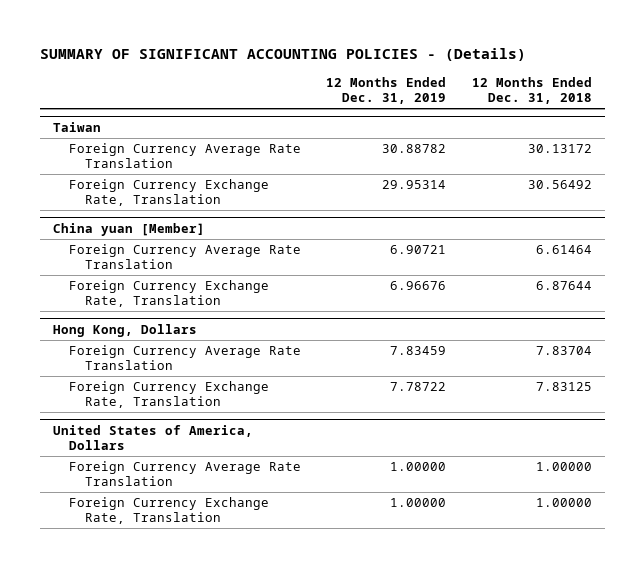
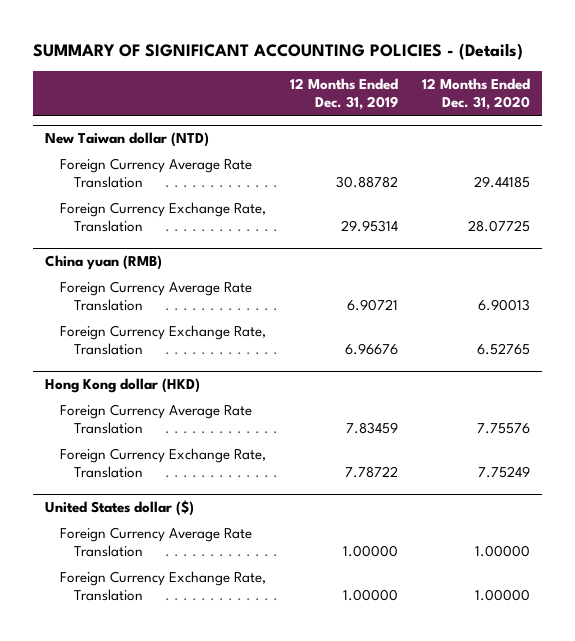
- | 12 Months Ended Dec. 31, 2019 | 12 Months Ended Dec. 31, 2018
+ | 12 Months Ended Dec. 31, 2019 | 12 Months Ended Dec. 31, 2020
- Taiwan
+ New Taiwan dollar (NTD)
- China yuan [Member]
+ China yuan (RMB)
- Hong Kong, Dollars
+ Hong Kong dollar (HKD)
- United States of America, Dollars
+ United States dollar ($)

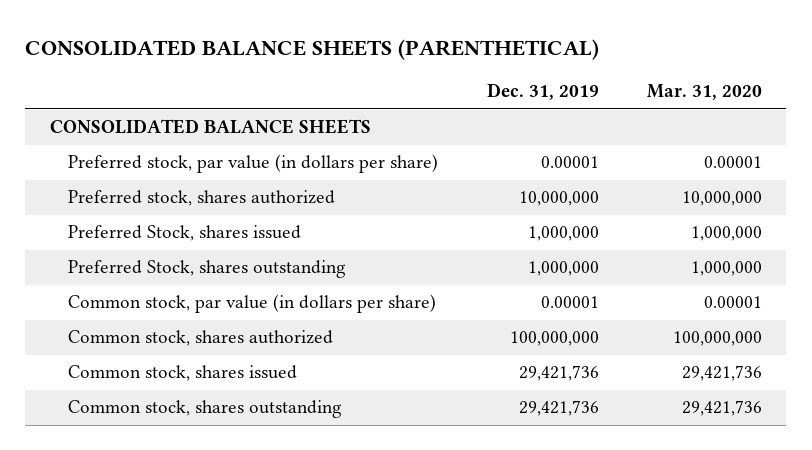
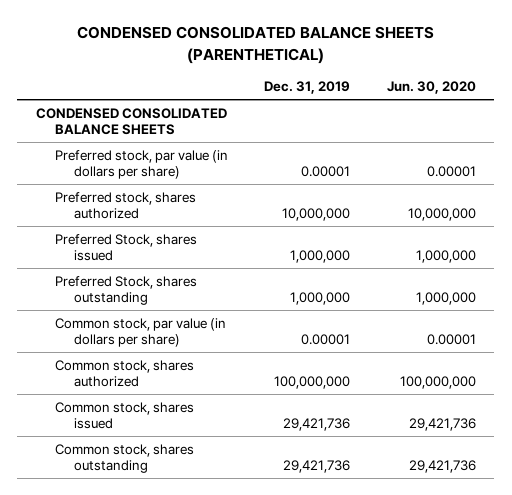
- CONSOLIDATED BALANCE SHEETS (PARENTHETICAL)
+ CONDENSED CONSOLIDATED BALANCE SHEETS (PARENTHETICAL)
- | Dec. 31, 2019 | Mar. 31, 2020
+ | Dec. 31, 2019 | Jun. 30, 2020
- CONSOLIDATED BALANCE SHEETS
+ CONDENSED CONSOLIDATED BALANCE SHEETS

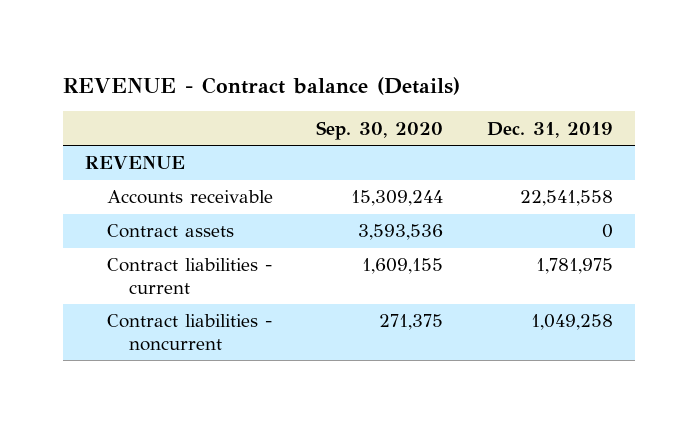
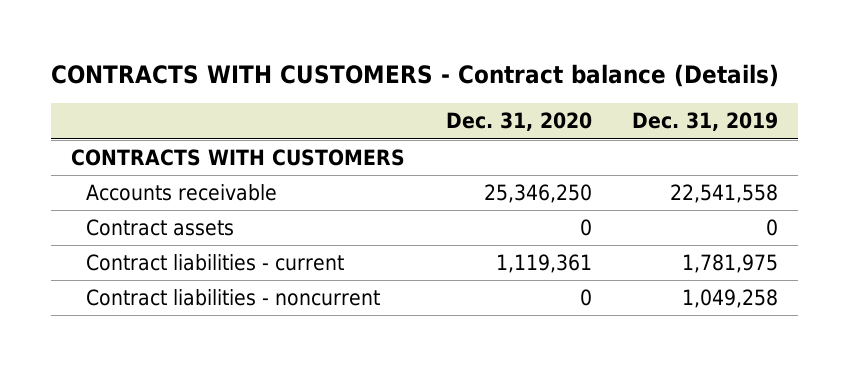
- REVENUE - Contract balance (Details)
+ CONTRACTS WITH CUSTOMERS - Contract balance (Details)
- | Sep. 30, 2020 | Dec. 31, 2019
+ | Dec. 31, 2020 | Dec. 31, 2019
- REVENUE
+ CONTRACTS WITH CUSTOMERS

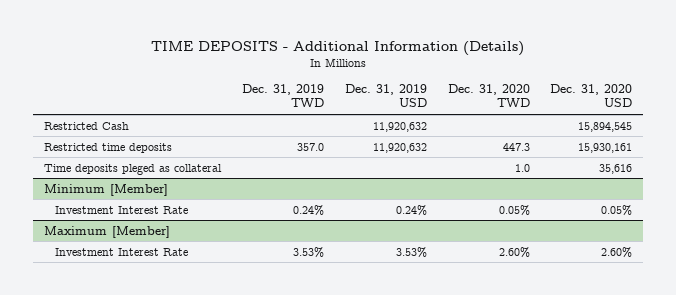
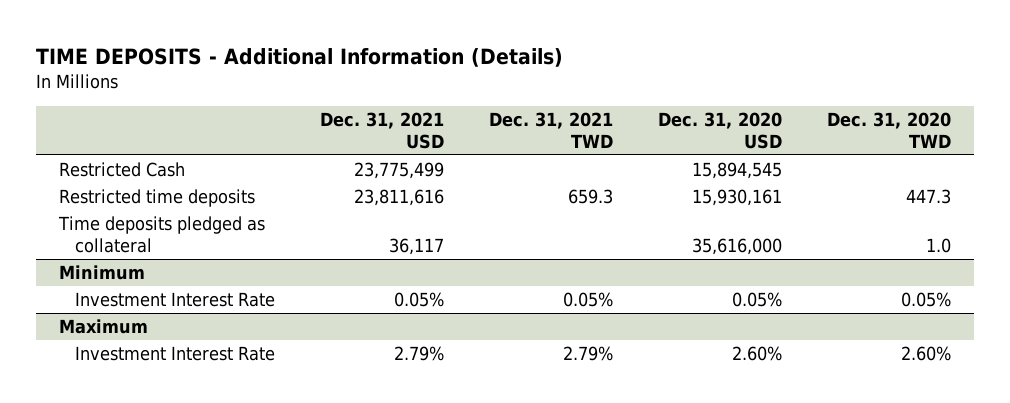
- | Dec. 31, 2019 TWD | Dec. 31, 2019 USD | Dec. 31, 2020 TWD | Dec. 31, 2020 USD
+ | Dec. 31, 2021 USD | Dec. 31, 2021 TWD | Dec. 31, 2020 USD | Dec. 31, 2020 TWD
- Time deposits pleged as collateral | | | 1.0 | 35,616
- Minimum [Member]
+ Time deposits pledged as collateral | 36,117 | | 35,616,000 | 1.0
+ Minimum
- Maximum [Member]
+ Maximum

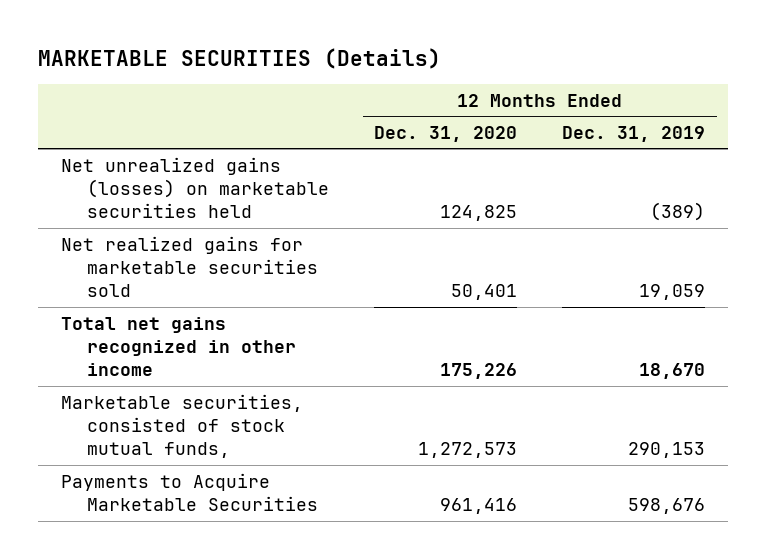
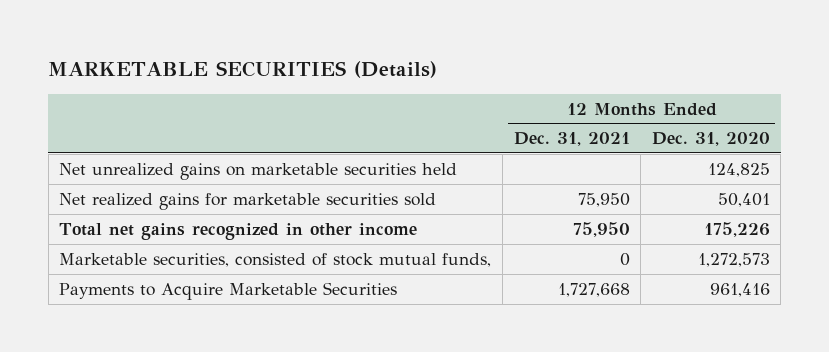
- | 12 Months Ended Dec. 31, 2020 | 12 Months Ended Dec. 31, 2019
+ | 12 Months Ended Dec. 31, 2021 | 12 Months Ended Dec. 31, 2020
- Net unrealized gains (losses) on marketable securities held | 124,825 | (389)
+ Net unrealized gains on marketable securities held | | 124,825

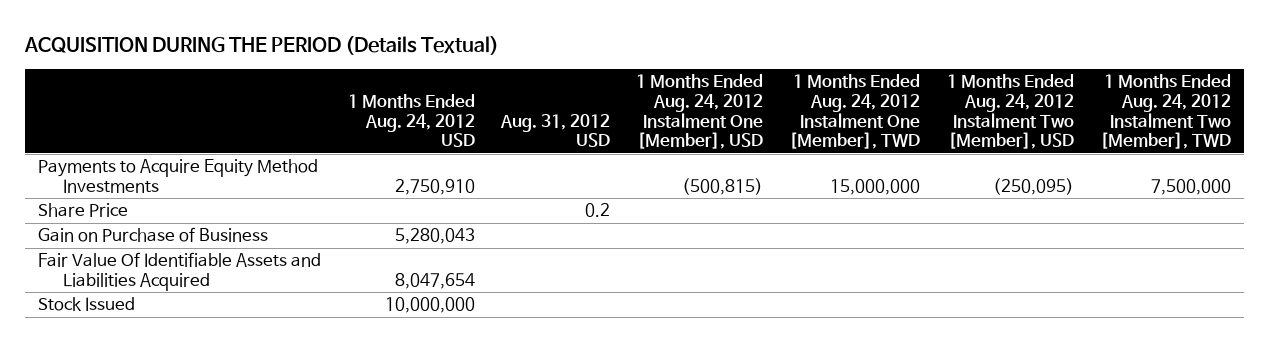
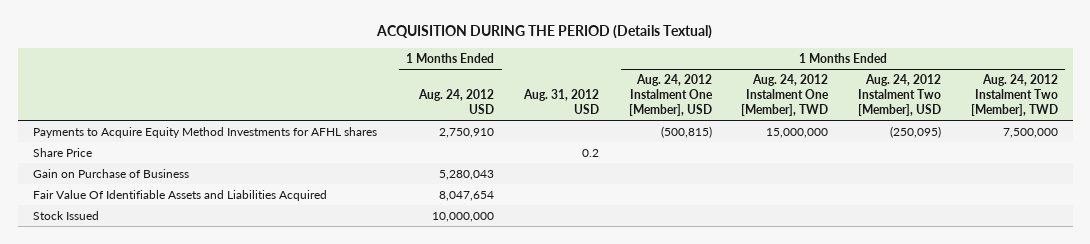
- Payments to Acquire Equity Method Investments | 2,750,910 | | (500,815) | 15,000,000 | (250,095) | 7,500,000
+ Payments to Acquire Equity Method Investments for AFHL shares | 2,750,910 | | (500,815) | 15,000,000 | (250,095) | 7,500,000

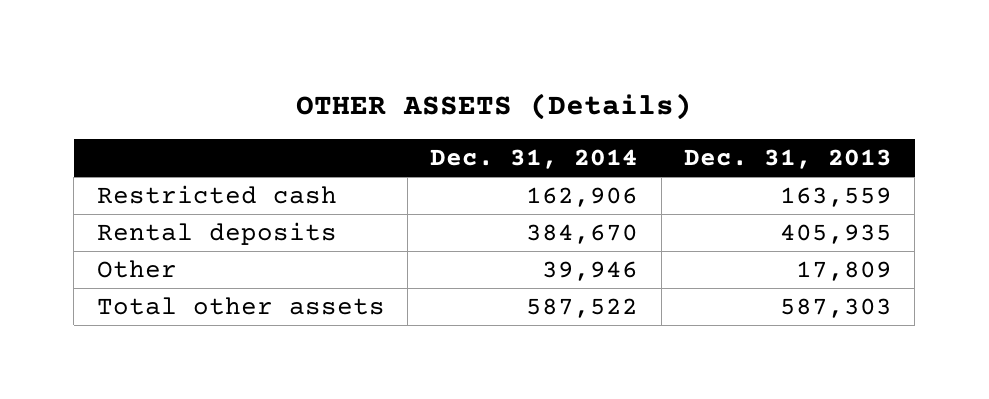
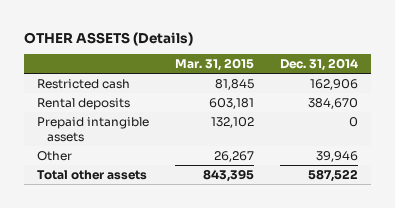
- | Dec. 31, 2014 | Dec. 31, 2013
+ | Mar. 31, 2015 | Dec. 31, 2014
+ Prepaid intangible assets | 132,102 | 0

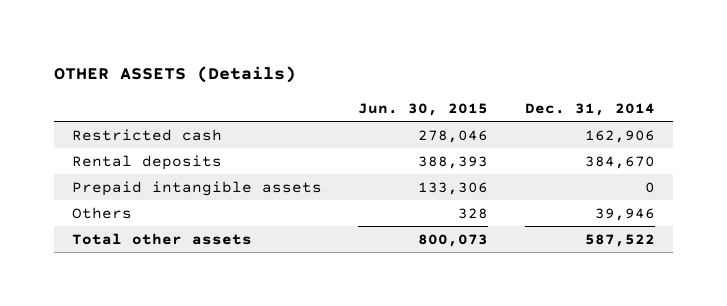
- | Mar. 31, 2015 | Dec. 31, 2014
+ | Jun. 30, 2015 | Dec. 31, 2014
- Other | 26,267 | 39,946
+ Others | 328 | 39,946

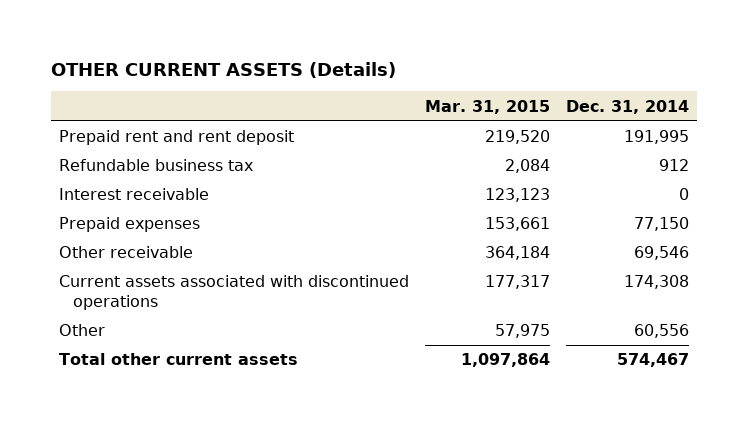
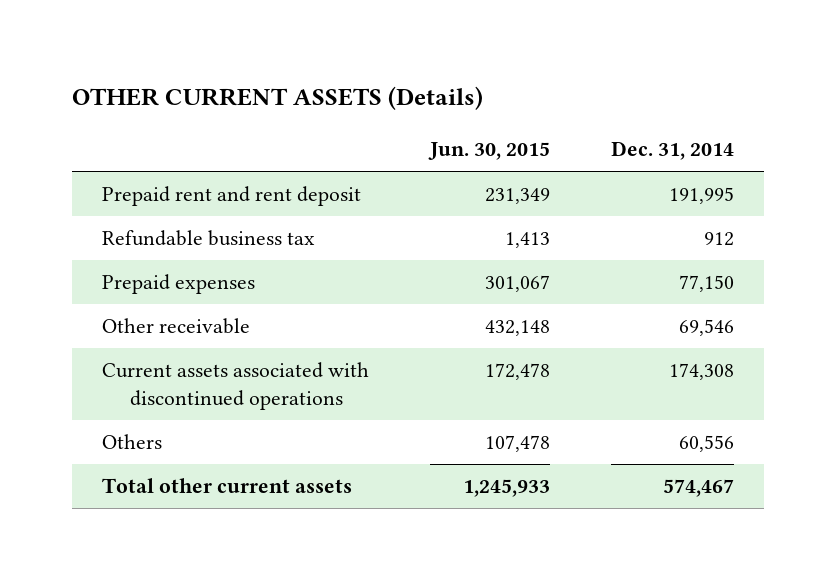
- | Mar. 31, 2015 | Dec. 31, 2014
+ | Jun. 30, 2015 | Dec. 31, 2014
- Interest receivable | 123,123 | 0
- Other | 57,975 | 60,556
+ Others | 107,478 | 60,556

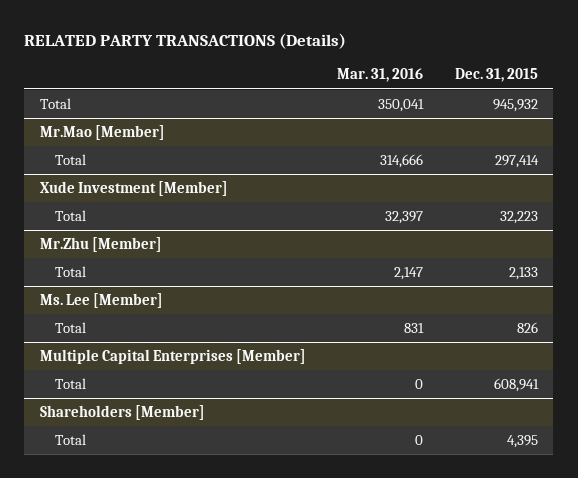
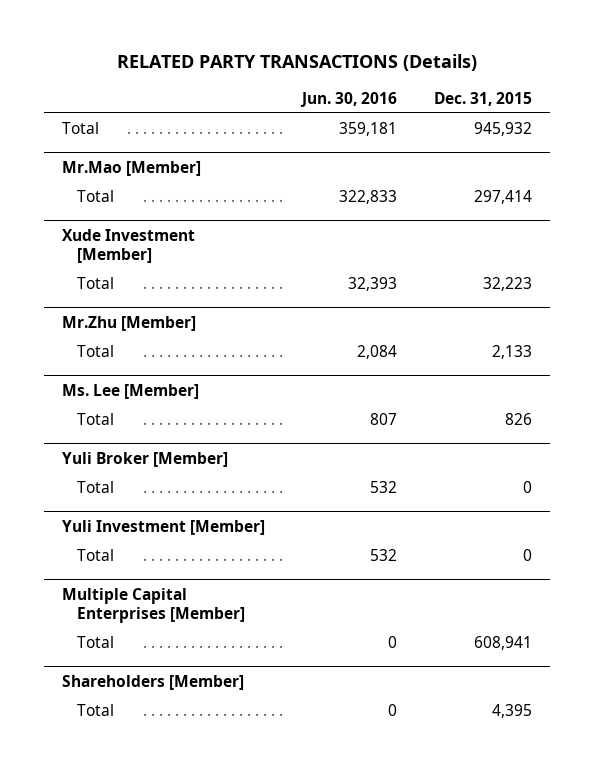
- | Mar. 31, 2016 | Dec. 31, 2015
+ | Jun. 30, 2016 | Dec. 31, 2015
+ Yuli Broker [Member]
+ Total | 532 | 0
+ Yuli Investment [Member]
+ Total | 532 | 0

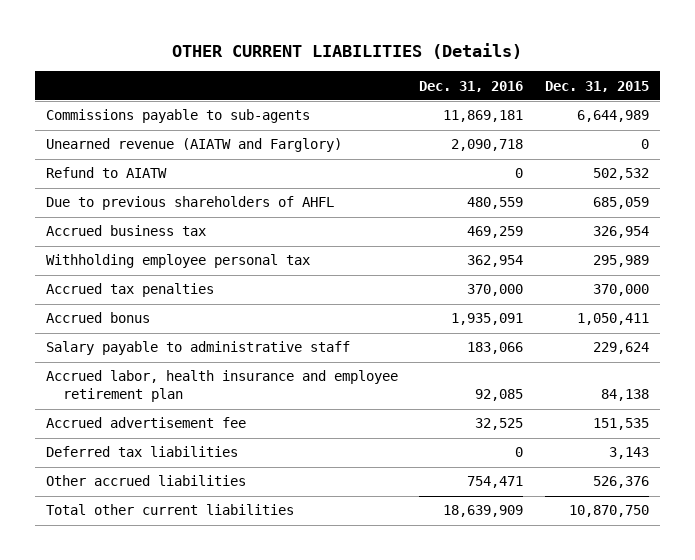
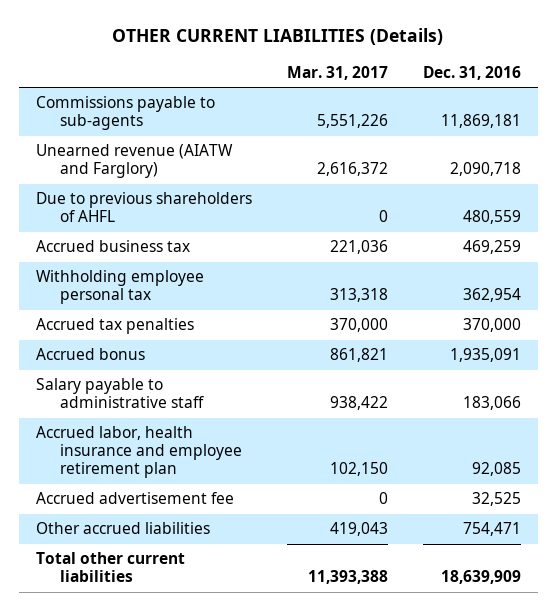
- | Dec. 31, 2016 | Dec. 31, 2015
+ | Mar. 31, 2017 | Dec. 31, 2016
- Refund to AIATW | 0 | 502,532
- Deferred tax liabilities | 0 | 3,143

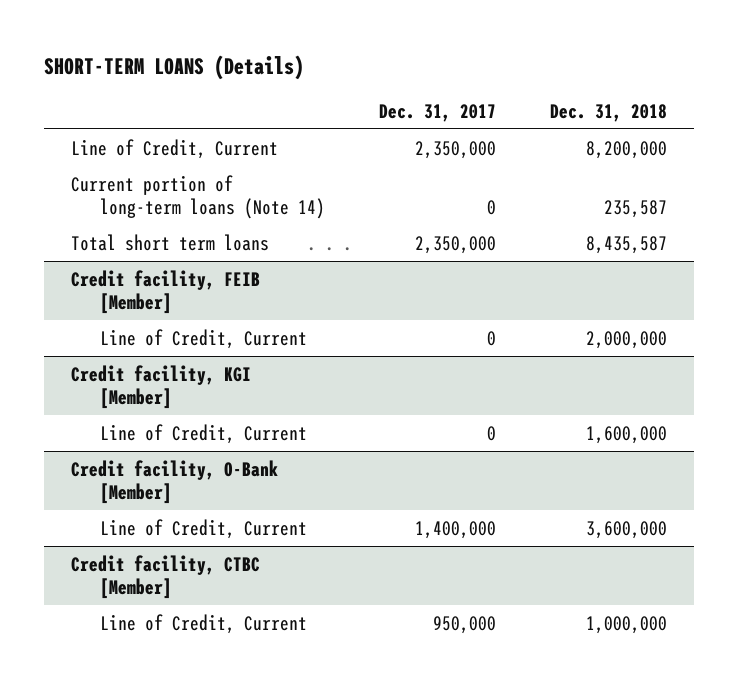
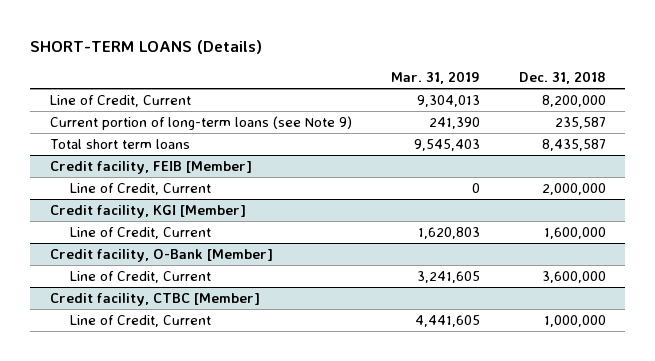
- | Dec. 31, 2017 | Dec. 31, 2018
+ | Mar. 31, 2019 | Dec. 31, 2018
- Current portion of long-term loans (Note 14) | 0 | 235,587
+ Current portion of long-term loans (see Note 9) | 241,390 | 235,587

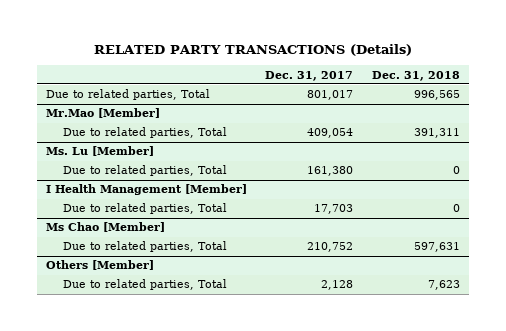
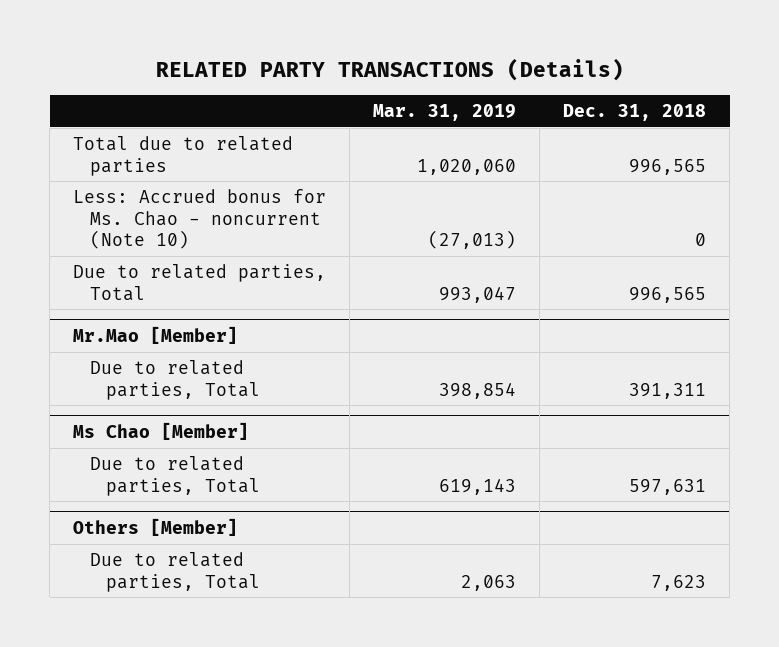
- | Dec. 31, 2017 | Dec. 31, 2018
+ | Mar. 31, 2019 | Dec. 31, 2018
+ Total due to related parties | 1,020,060 | 996,565
+ Less: Accrued bonus for Ms. Chao - noncurrent (Note 10) | (27,013) | 0
- Ms. Lu [Member]
- Due to related parties, Total | 161,380 | 0
- I Health Management [Member]
- Due to related parties, Total | 17,703 | 0

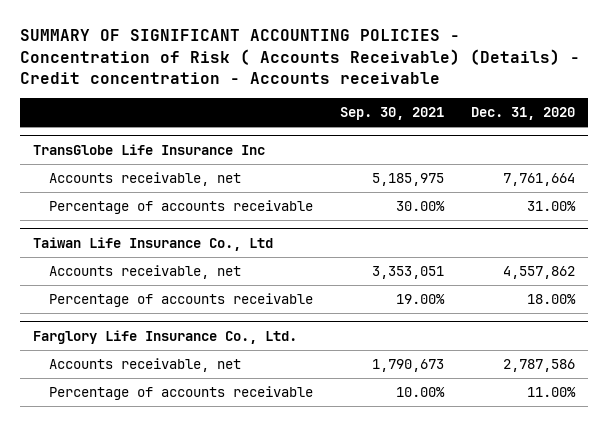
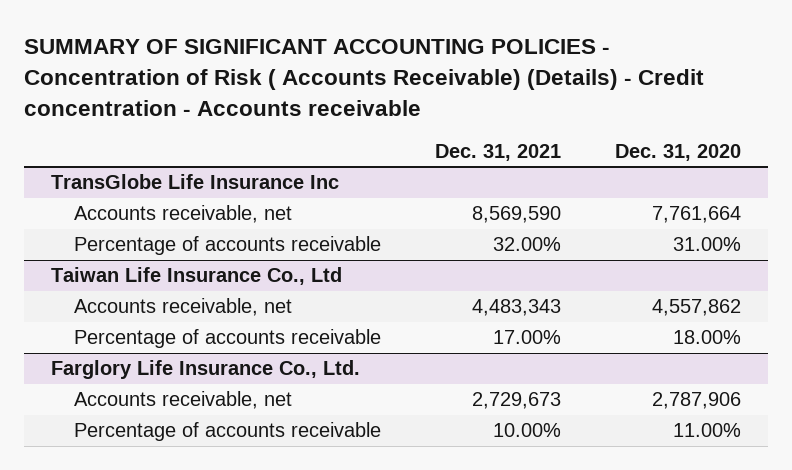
- | Sep. 30, 2021 | Dec. 31, 2020
+ | Dec. 31, 2021 | Dec. 31, 2020
@ Farglory Life Insurance Co., Ltd.
- Accounts receivable, net | 1,790,673 | 2,787,586
+ Accounts receivable, net | 2,729,673 | 2,787,906

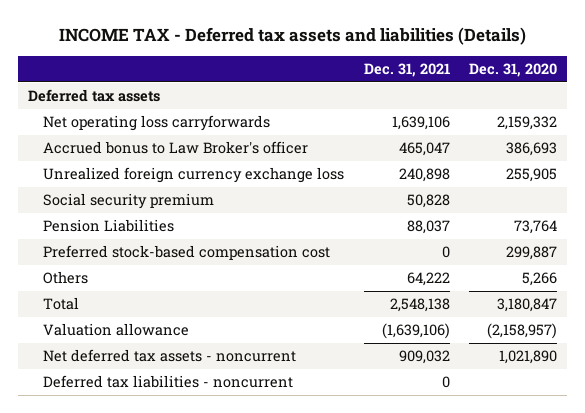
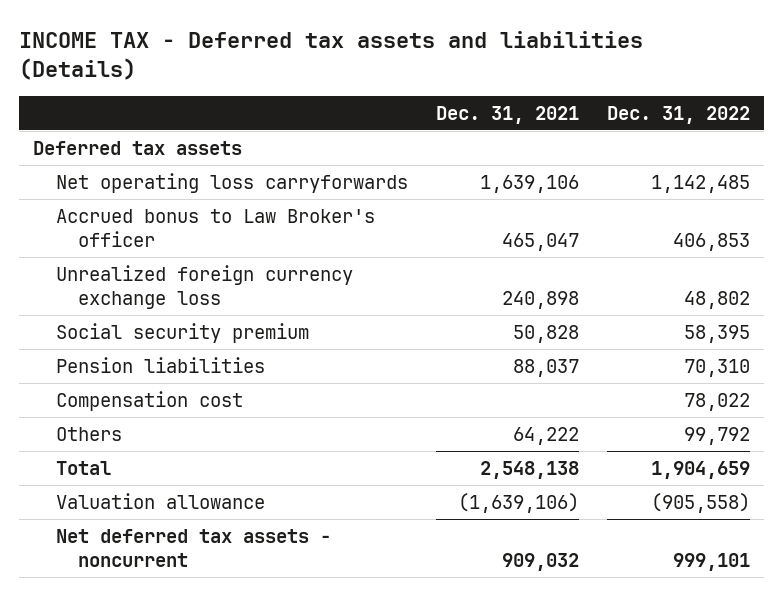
- | Dec. 31, 2021 | Dec. 31, 2020
+ | Dec. 31, 2021 | Dec. 31, 2022
- Pension Liabilities | 88,037 | 73,764
- Preferred stock-based compensation cost | 0 | 299,887
+ Pension liabilities | 88,037 | 70,310
+ Compensation cost | | 78,022
- Deferred tax liabilities - noncurrent | 0 |

